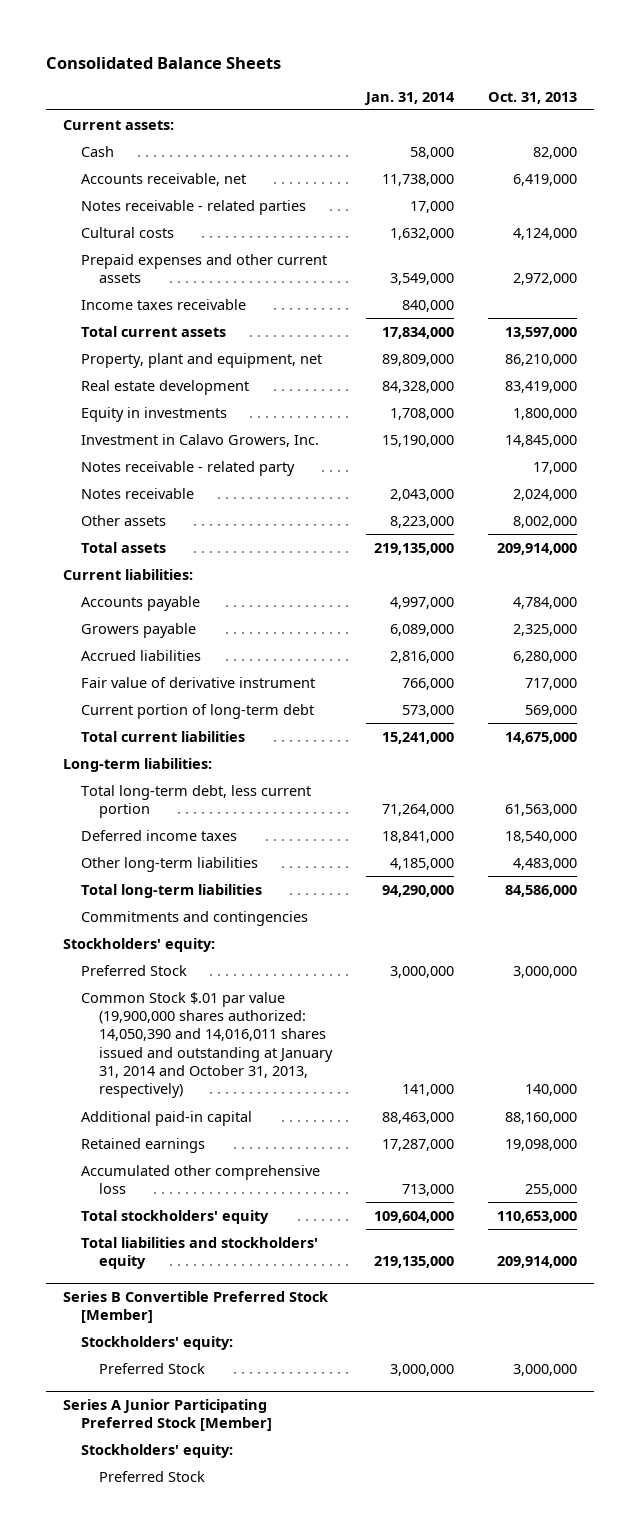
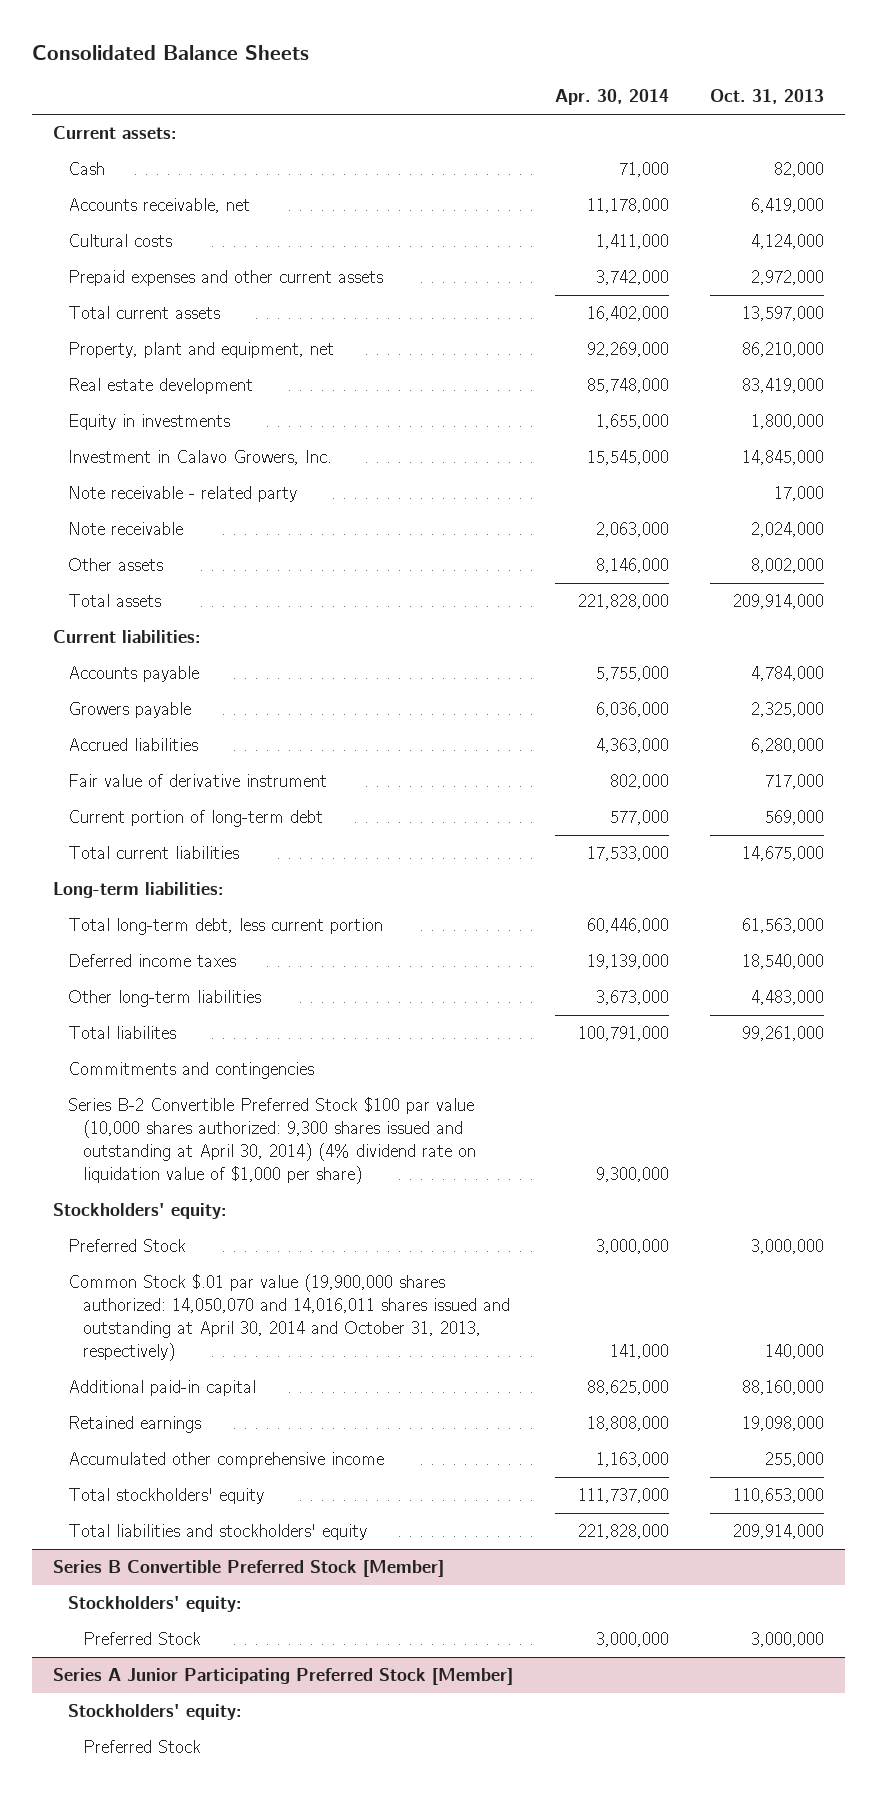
- | Jan. 31, 2014 | Oct. 31, 2013
+ | Apr. 30, 2014 | Oct. 31, 2013
- Notes receivable - related parties | 17,000 |
- Income taxes receivable | 840,000 |
- Notes receivable - related party | | 17,000
- Notes receivable | 2,043,000 | 2,024,000
+ Note receivable - related party | | 17,000
+ Note receivable | 2,063,000 | 2,024,000
- Total long-term liabilities | 94,290,000 | 84,586,000
+ Total liabilites | 100,791,000 | 99,261,000
+ Series B-2 Convertible Preferred Stock $100 par value (10,000 shares authorized: 9,300 shares issued and outstanding at April 30, 2014) (4% dividend rate on liquidation value of $1,000 per share) | 9,300,000 |
- Common Stock $.01 par value (19,900,000 shares authorized: 14,050,390 and 14,016,011 shares issued and outstanding at January 31, 2014 and October 31, 2013, respectively) | 141,000 | 140,000
+ Common Stock $.01 par value (19,900,000 shares authorized: 14,050,070 and 14,016,011 shares issued and outstanding at April 30, 2014 and October 31, 2013, respectively) | 141,000 | 140,000
- Accumulated other comprehensive loss | 713,000 | 255,000
+ Accumulated other comprehensive income | 1,163,000 | 255,000

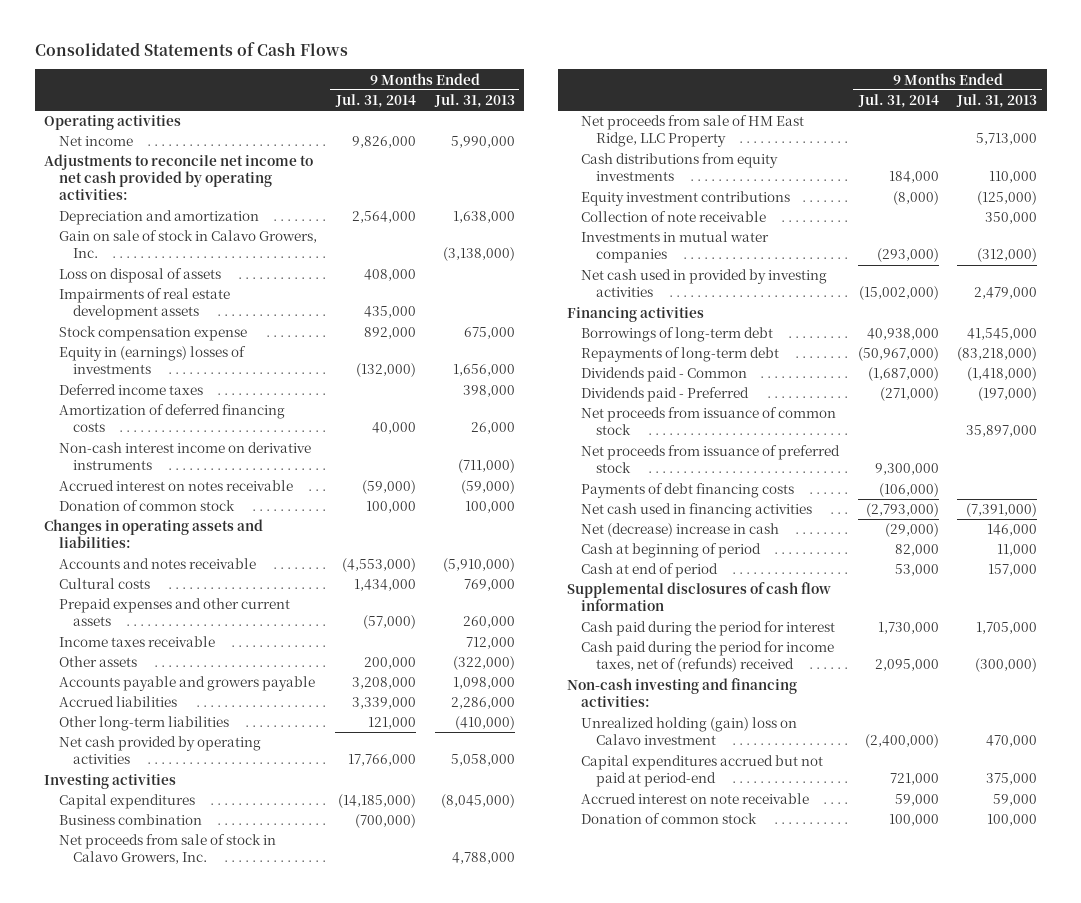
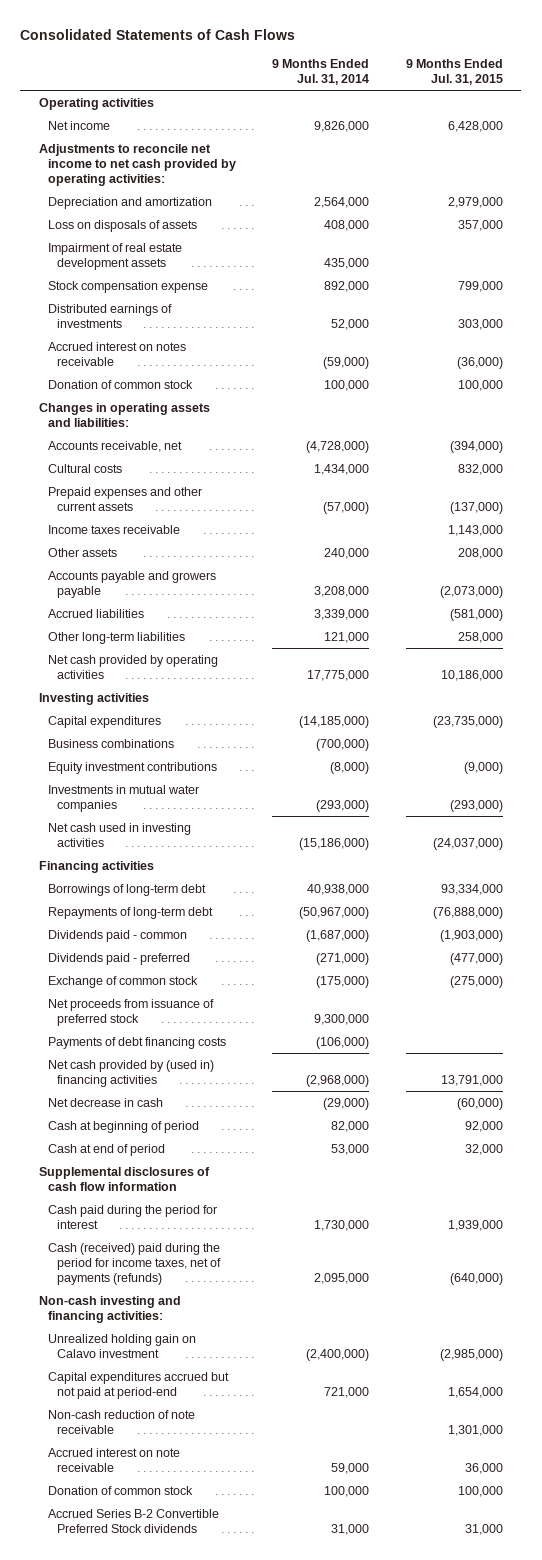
- | 9 Months Ended Jul. 31, 2014 | 9 Months Ended Jul. 31, 2013
+ | 9 Months Ended Jul. 31, 2014 | 9 Months Ended Jul. 31, 2015
- Gain on sale of stock in Calavo Growers, Inc. | | (3,138,000)
- Loss on disposal of assets | 408,000 |
- Impairments of real estate development assets | 435,000 |
+ Loss on disposals of assets | 408,000 | 357,000
+ Impairment of real estate development assets | 435,000 |
- Equity in (earnings) losses of investments | (132,000) | 1,656,000
- Deferred income taxes | | 398,000
- Amortization of deferred financing costs | 40,000 | 26,000
- Non-cash interest income on derivative instruments | | (711,000)
+ Distributed earnings of investments | 52,000 | 303,000
- Accounts and notes receivable | (4,553,000) | (5,910,000)
+ Accounts receivable, net | (4,728,000) | (394,000)
- Other assets | 200,000 | (322,000)
+ Other assets | 240,000 | 208,000
- Net cash provided by operating activities | 17,766,000 | 5,058,000
+ Net cash provided by operating activities | 17,775,000 | 10,186,000
- Business combination | (700,000) |
- Net proceeds from sale of stock in Calavo Growers, Inc. | | 4,788,000
- Net proceeds from sale of HM East Ridge, LLC Property | | 5,713,000
- Cash distributions from equity investments | 184,000 | 110,000
+ Business combinations | (700,000) |
- Collection of note receivable | | 350,000
- Net cash used in provided by investing activities | (15,002,000) | 2,479,000
+ Net cash used in investing activities | (15,186,000) | (24,037,000)
- Dividends paid - Common | (1,687,000) | (1,418,000)
- Dividends paid - Preferred | (271,000) | (197,000)
- Net proceeds from issuance of common stock | | 35,897,000
+ Dividends paid - common | (1,687,000) | (1,903,000)
+ Dividends paid - preferred | (271,000) | (477,000)
+ Exchange of common stock | (175,000) | (275,000)
- Net cash used in financing activities | (2,793,000) | (7,391,000)
- Net (decrease) increase in cash | (29,000) | 146,000
+ Net cash provided by (used in) financing activities | (2,968,000) | 13,791,000
+ Net decrease in cash | (29,000) | (60,000)
- Cash paid during the period for income taxes, net of (refunds) received | 2,095,000 | (300,000)
+ Cash (received) paid during the period for income taxes, net of payments (refunds) | 2,095,000 | (640,000)
- Unrealized holding (gain) loss on Calavo investment | (2,400,000) | 470,000
+ Unrealized holding gain on Calavo investment | (2,400,000) | (2,985,000)
+ Non-cash reduction of note receivable | | 1,301,000
+ Accrued Series B-2 Convertible Preferred Stock dividends | 31,000 | 31,000

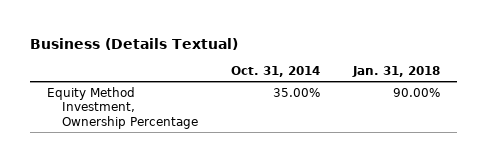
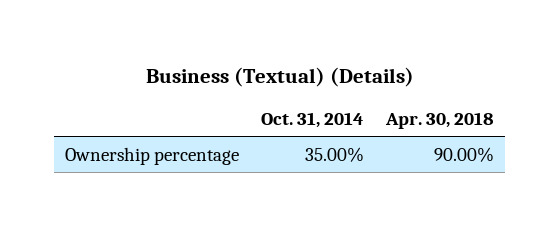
- Business (Details Textual)
+ Business (Textual) (Details)
- | Oct. 31, 2014 | Jan. 31, 2018
+ | Oct. 31, 2014 | Apr. 30, 2018
- Equity Method Investment, Ownership Percentage | 35.00% | 90.00%
+ Ownership percentage | 35.00% | 90.00%

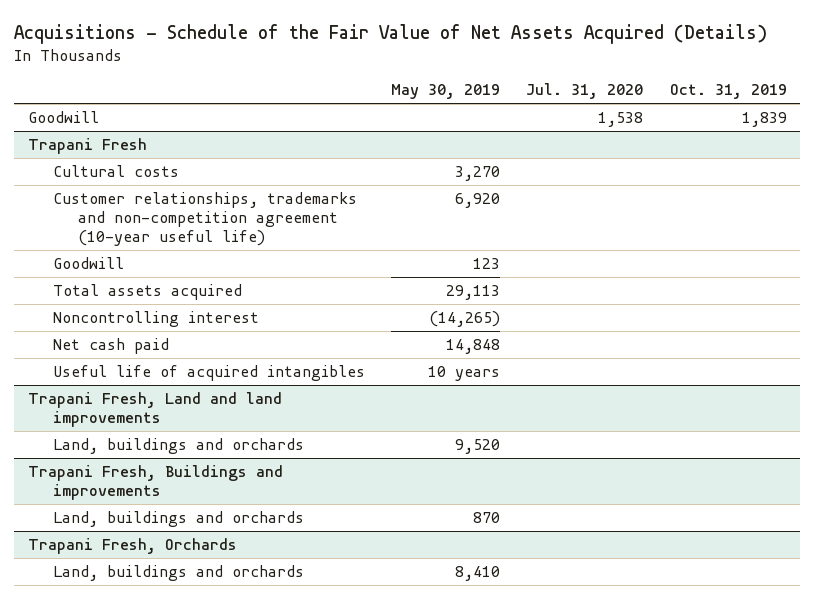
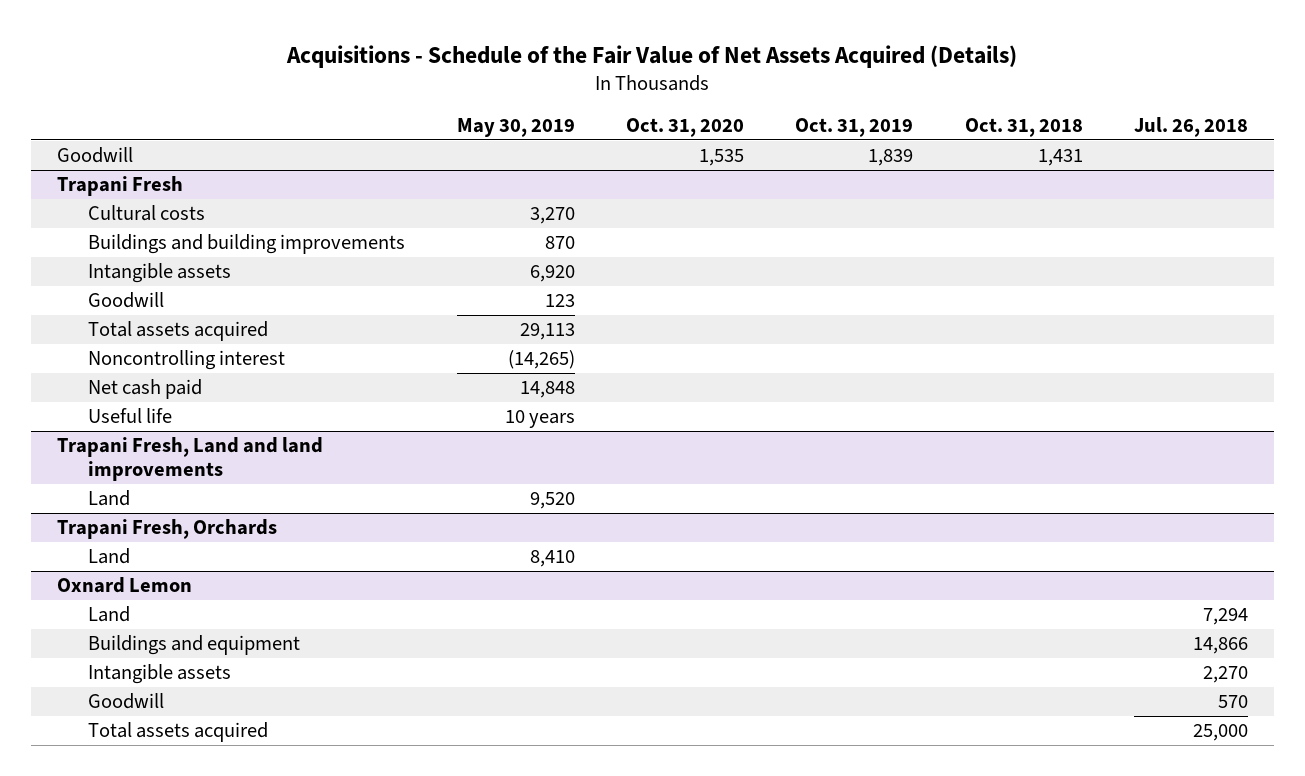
- | May 30, 2019 | Jul. 31, 2020 | Oct. 31, 2019
+ | May 30, 2019 | Oct. 31, 2020 | Oct. 31, 2019 | Oct. 31, 2018 | Jul. 26, 2018
@ Trapani Fresh
- Customer relationships, trademarks and non-competition agreement (10-year useful life) | 6,920 | |
+ Buildings and building improvements | 870 | | | |
+ Intangible assets | 6,920 | | | |
- Useful life of acquired intangibles | 10 years | |
+ Useful life | 10 years | | | |
@ Trapani Fresh, Land and land improvements
- Land, buildings and orchards | 9,520 | |
- Trapani Fresh, Buildings and improvements
- Land, buildings and orchards | 870 | |
@ Trapani Fresh, Land and land improvements
+ Land | 9,520 | | | |
@ Trapani Fresh, Orchards
- Land, buildings and orchards | 8,410 | |
+ Land | 8,410 | | | |
+ Oxnard Lemon
+ Land | | | | | 7,294
+ Buildings and equipment | | | | | 14,866
+ Intangible assets | | | | | 2,270
+ Goodwill | | | | | 570
+ Total assets acquired | | | | | 25,000

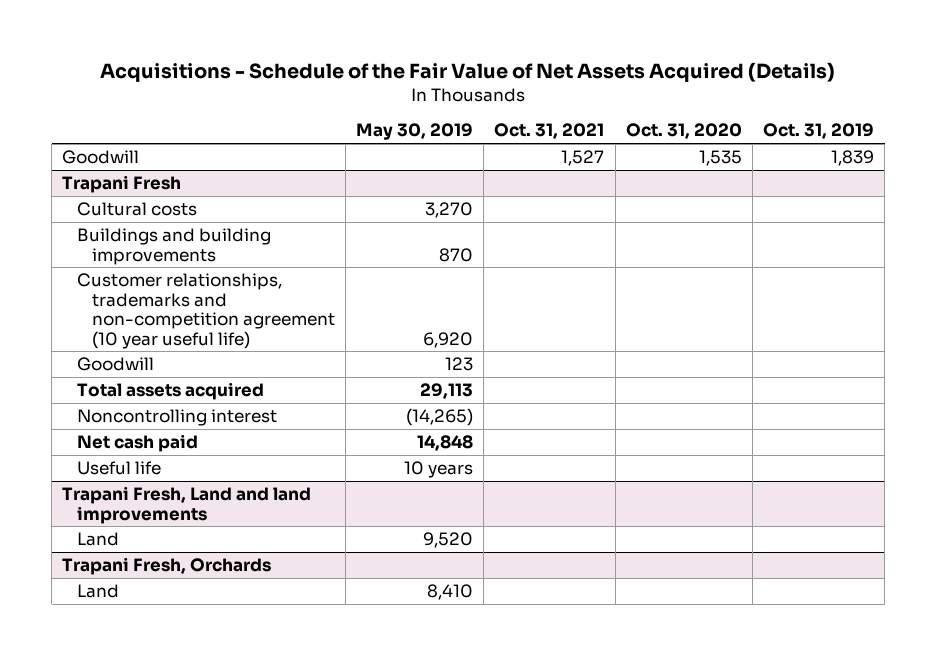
- | May 30, 2019 | Oct. 31, 2020 | Oct. 31, 2019 | Oct. 31, 2018 | Jul. 26, 2018
+ | May 30, 2019 | Oct. 31, 2021 | Oct. 31, 2020 | Oct. 31, 2019
@ Trapani Fresh
- Intangible assets | 6,920 | | | |
+ Customer relationships, trademarks and non-competition agreement (10 year useful life) | 6,920 | | |
- Oxnard Lemon
- Land | | | | | 7,294
- Buildings and equipment | | | | | 14,866
- Intangible assets | | | | | 2,270
- Goodwill | | | | | 570
- Total assets acquired | | | | | 25,000

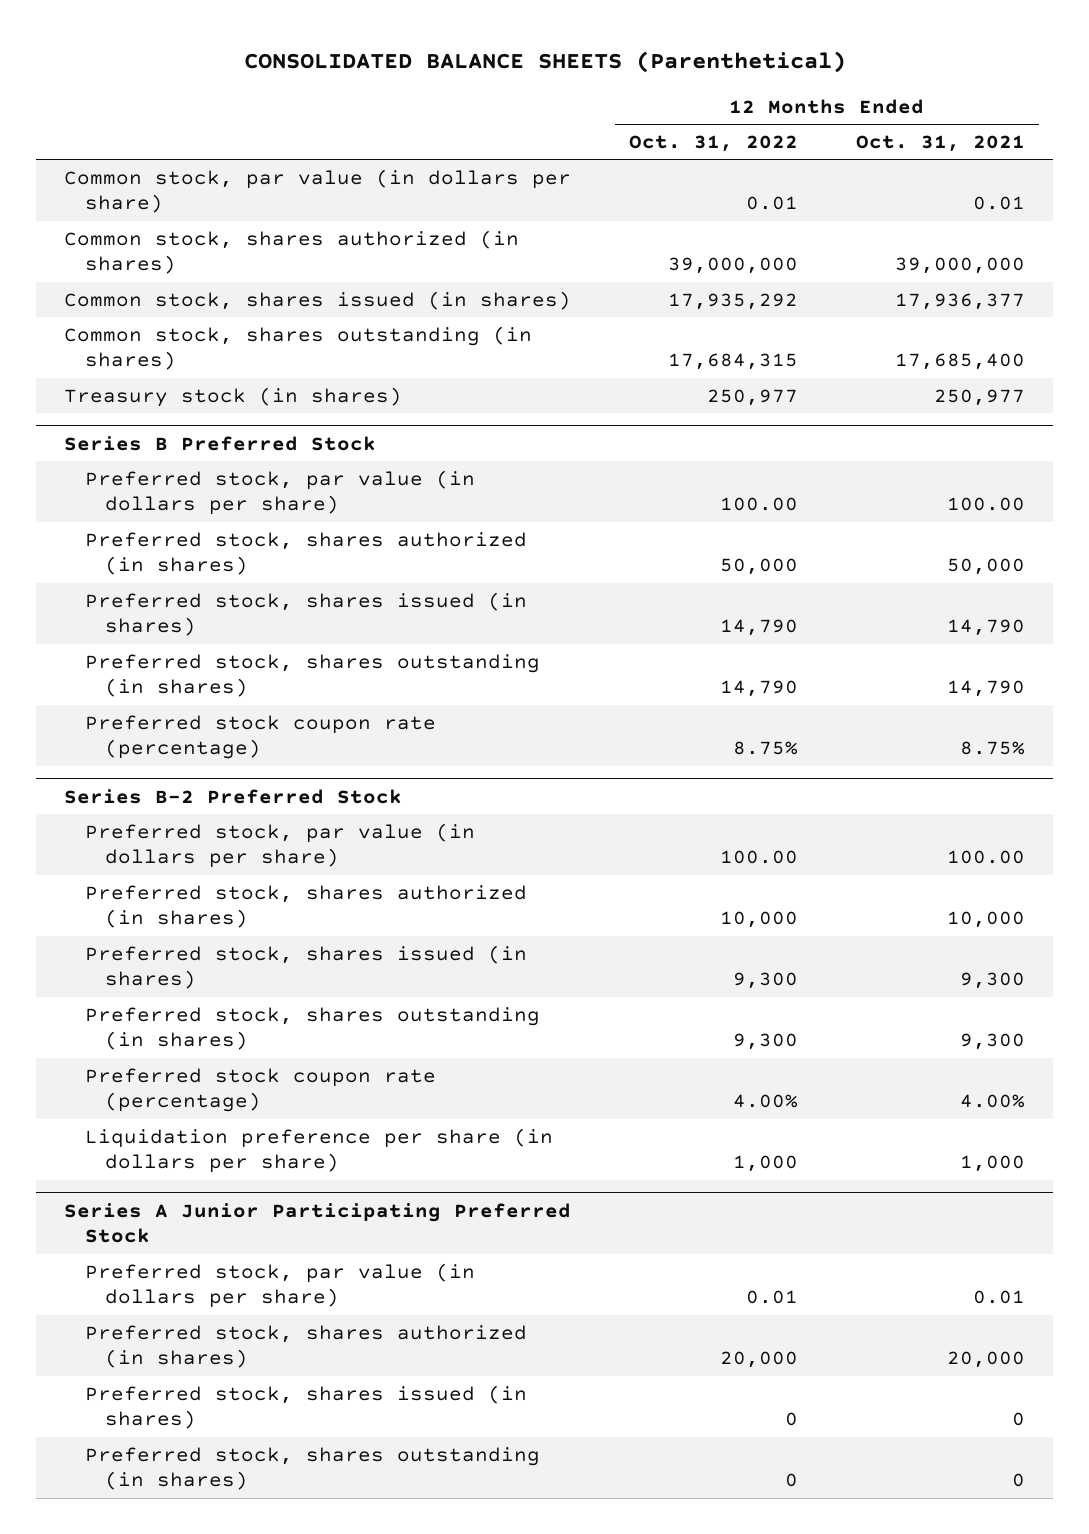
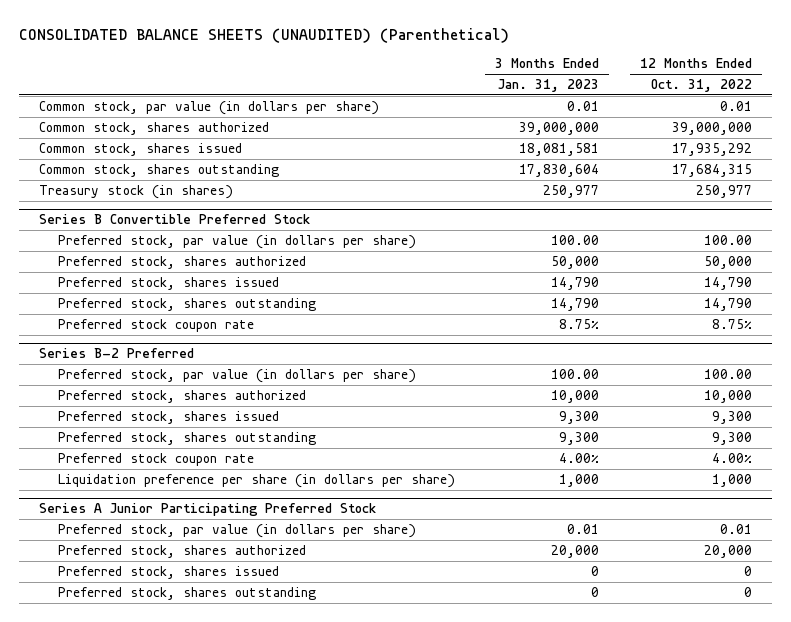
- CONSOLIDATED BALANCE SHEETS (Parenthetical)
+ CONSOLIDATED BALANCE SHEETS (UNAUDITED) (Parenthetical)
- | 12 Months Ended Oct. 31, 2022 | 12 Months Ended Oct. 31, 2021
+ | 3 Months Ended Jan. 31, 2023 | 12 Months Ended Oct. 31, 2022
- Common stock, shares authorized (in shares) | 39,000,000 | 39,000,000
- Common stock, shares issued (in shares) | 17,935,292 | 17,936,377
- Common stock, shares outstanding (in shares) | 17,684,315 | 17,685,400
+ Common stock, shares authorized | 39,000,000 | 39,000,000
+ Common stock, shares issued | 18,081,581 | 17,935,292
+ Common stock, shares outstanding | 17,830,604 | 17,684,315
- Series B Preferred Stock
+ Series B Convertible Preferred Stock
- Preferred stock, shares authorized (in shares) | 50,000 | 50,000
- Preferred stock, shares issued (in shares) | 14,790 | 14,790
- Preferred stock, shares outstanding (in shares) | 14,790 | 14,790
- Preferred stock coupon rate (percentage) | 8.75% | 8.75%
- Series B-2 Preferred Stock
+ Preferred stock, shares authorized | 50,000 | 50,000
+ Preferred stock, shares issued | 14,790 | 14,790
+ Preferred stock, shares outstanding | 14,790 | 14,790
+ Preferred stock coupon rate | 8.75% | 8.75%
+ Series B-2 Preferred
- Preferred stock, shares authorized (in shares) | 10,000 | 10,000
- Preferred stock, shares issued (in shares) | 9,300 | 9,300
- Preferred stock, shares outstanding (in shares) | 9,300 | 9,300
- Preferred stock coupon rate (percentage) | 4.00% | 4.00%
+ Preferred stock, shares authorized | 10,000 | 10,000
+ Preferred stock, shares issued | 9,300 | 9,300
+ Preferred stock, shares outstanding | 9,300 | 9,300
+ Preferred stock coupon rate | 4.00% | 4.00%
@ Series A Junior Participating Preferred Stock
- Preferred stock, shares authorized (in shares) | 20,000 | 20,000
- Preferred stock, shares issued (in shares) | 0 | 0
- Preferred stock, shares outstanding (in shares) | 0 | 0
+ Preferred stock, shares authorized | 20,000 | 20,000
+ Preferred stock, shares issued | 0 | 0
+ Preferred stock, shares outstanding | 0 | 0

